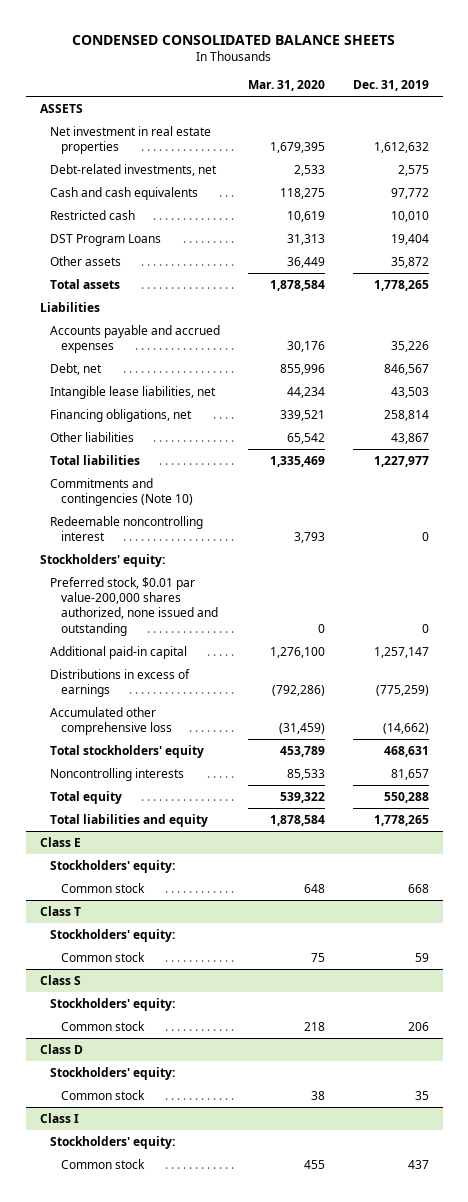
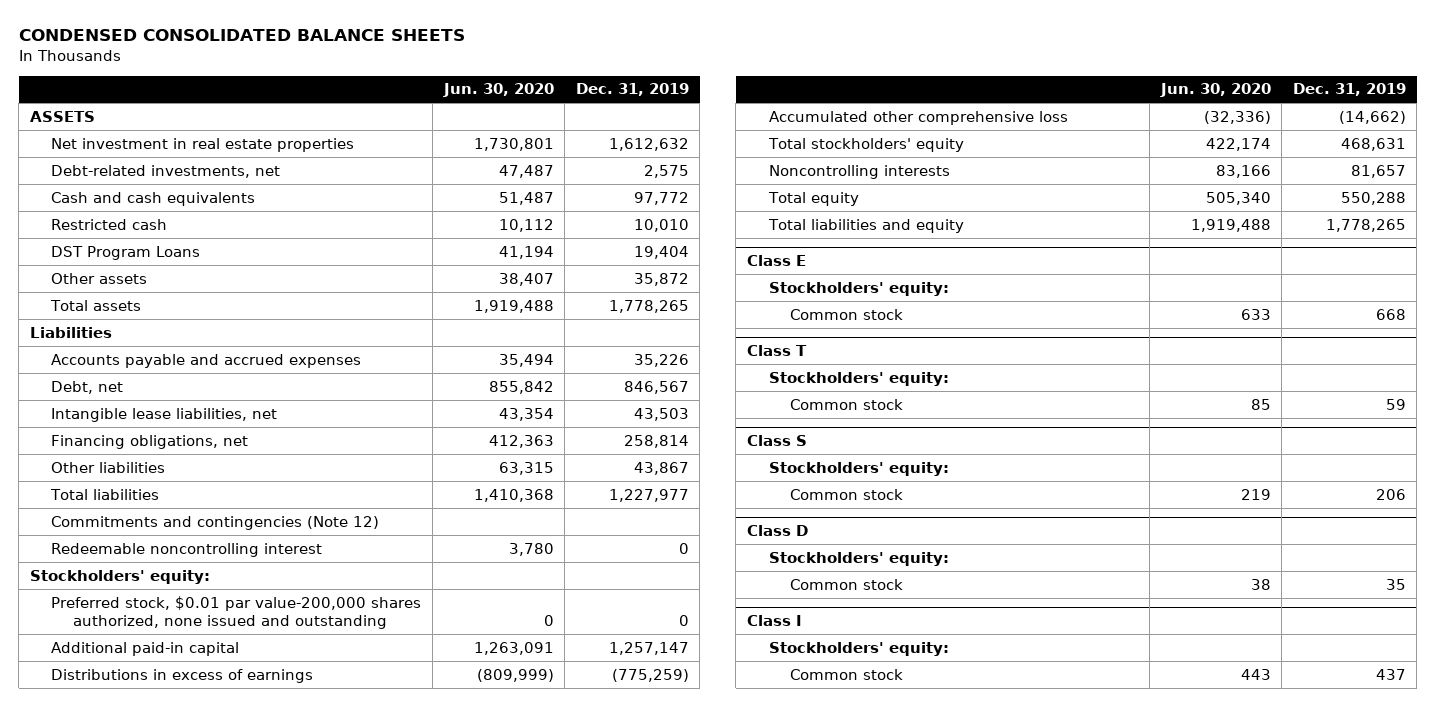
- | Mar. 31, 2020 | Dec. 31, 2019
+ | Jun. 30, 2020 | Dec. 31, 2019
- Commitments and contingencies (Note 10)
+ Commitments and contingencies (Note 12)

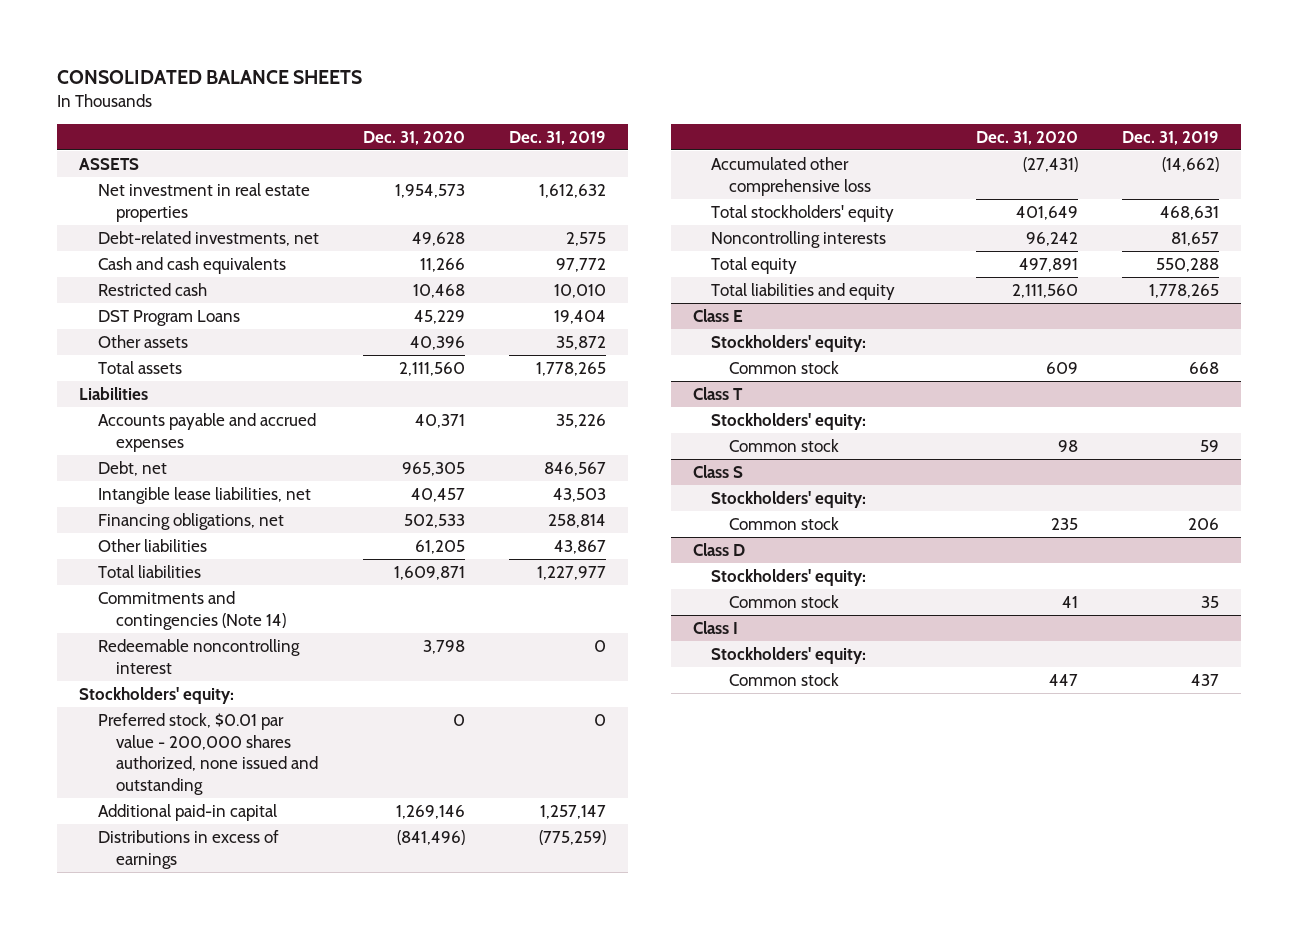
- CONDENSED CONSOLIDATED BALANCE SHEETS
+ CONSOLIDATED BALANCE SHEETS
- | Jun. 30, 2020 | Dec. 31, 2019
+ | Dec. 31, 2020 | Dec. 31, 2019
- Commitments and contingencies (Note 12)
+ Commitments and contingencies (Note 14)
- Preferred stock, $0.01 par value-200,000 shares authorized, none issued and outstanding | 0 | 0
+ Preferred stock, $0.01 par value - 200,000 shares authorized, none issued and outstanding | 0 | 0

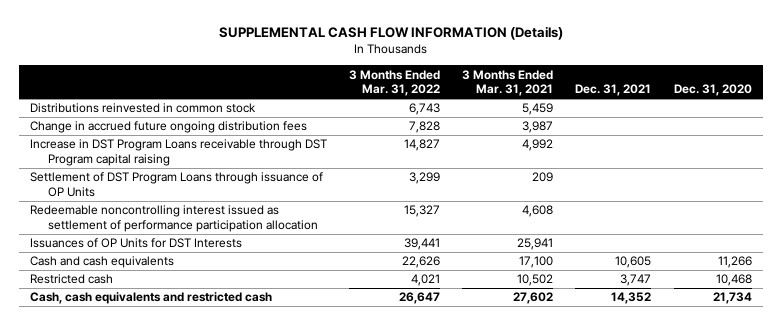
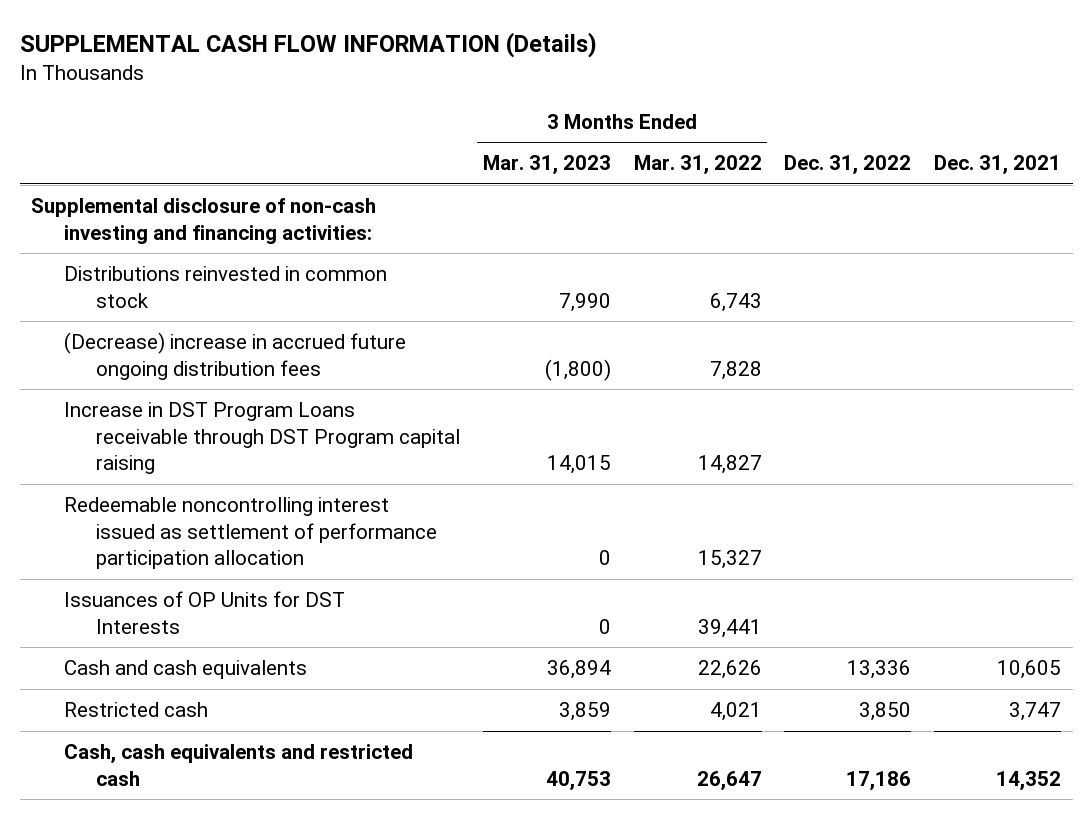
- | 3 Months Ended Mar. 31, 2022 | 3 Months Ended Mar. 31, 2021 | Dec. 31, 2021 | Dec. 31, 2020
+ | 3 Months Ended Mar. 31, 2023 | 3 Months Ended Mar. 31, 2022 | Dec. 31, 2022 | Dec. 31, 2021
+ Supplemental disclosure of non-cash investing and financing activities:
- Change in accrued future ongoing distribution fees | 7,828 | 3,987 | |
+ (Decrease) increase in accrued future ongoing distribution fees | (1,800) | 7,828 | |
- Settlement of DST Program Loans through issuance of OP Units | 3,299 | 209 | |

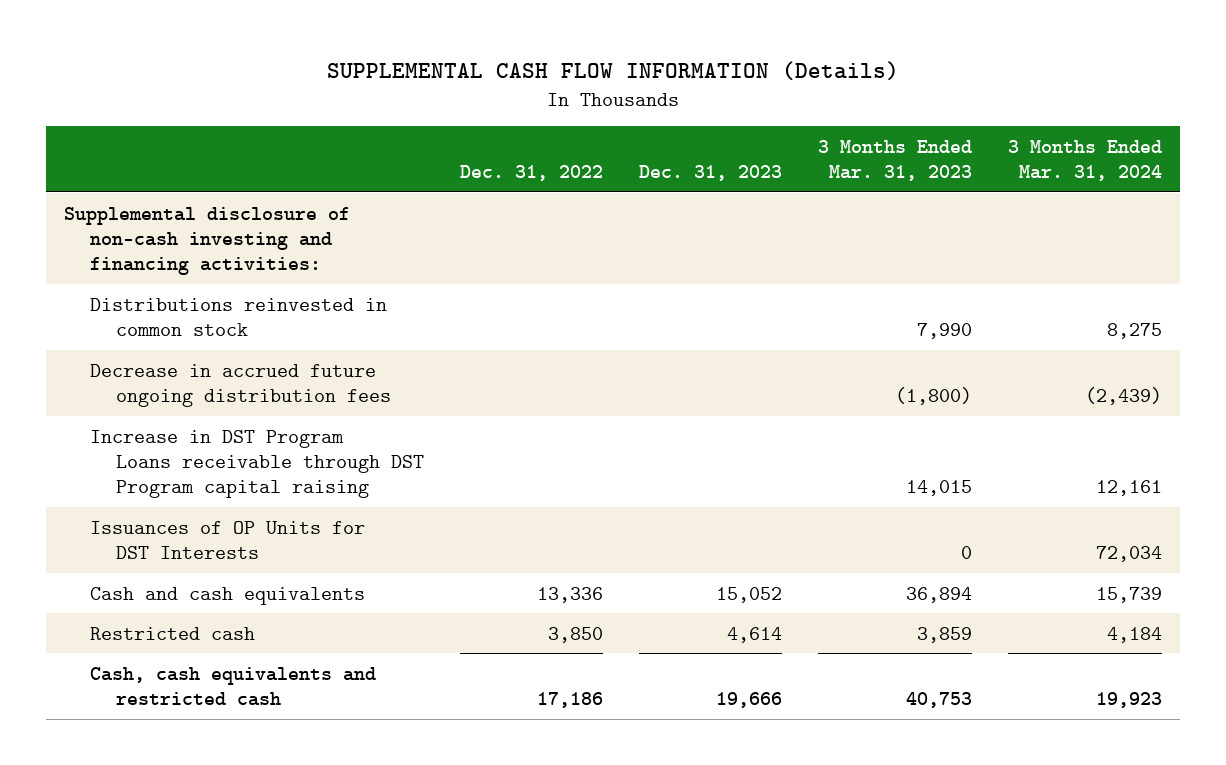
- | 3 Months Ended Mar. 31, 2023 | 3 Months Ended Mar. 31, 2022 | Dec. 31, 2022 | Dec. 31, 2021
+ | Dec. 31, 2022 | Dec. 31, 2023 | 3 Months Ended Mar. 31, 2023 | 3 Months Ended Mar. 31, 2024
- (Decrease) increase in accrued future ongoing distribution fees | (1,800) | 7,828 | |
+ Decrease in accrued future ongoing distribution fees | | | (1,800) | (2,439)
- Redeemable noncontrolling interest issued as settlement of performance participation allocation | 0 | 15,327 | |

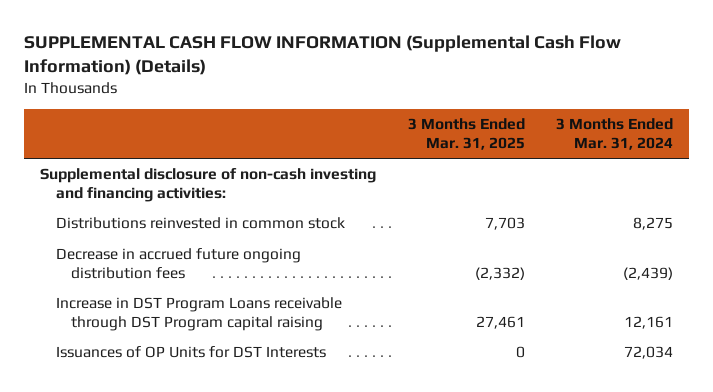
- SUPPLEMENTAL CASH FLOW INFORMATION (Details)
+ SUPPLEMENTAL CASH FLOW INFORMATION (Supplemental Cash Flow Information) (Details)
- | Dec. 31, 2022 | Dec. 31, 2023 | 3 Months Ended Mar. 31, 2023 | 3 Months Ended Mar. 31, 2024
+ | 3 Months Ended Mar. 31, 2025 | 3 Months Ended Mar. 31, 2024
- Cash and cash equivalents | 13,336 | 15,052 | 36,894 | 15,739
- Restricted cash | 3,850 | 4,614 | 3,859 | 4,184
- Cash, cash equivalents and restricted cash | 17,186 | 19,666 | 40,753 | 19,923

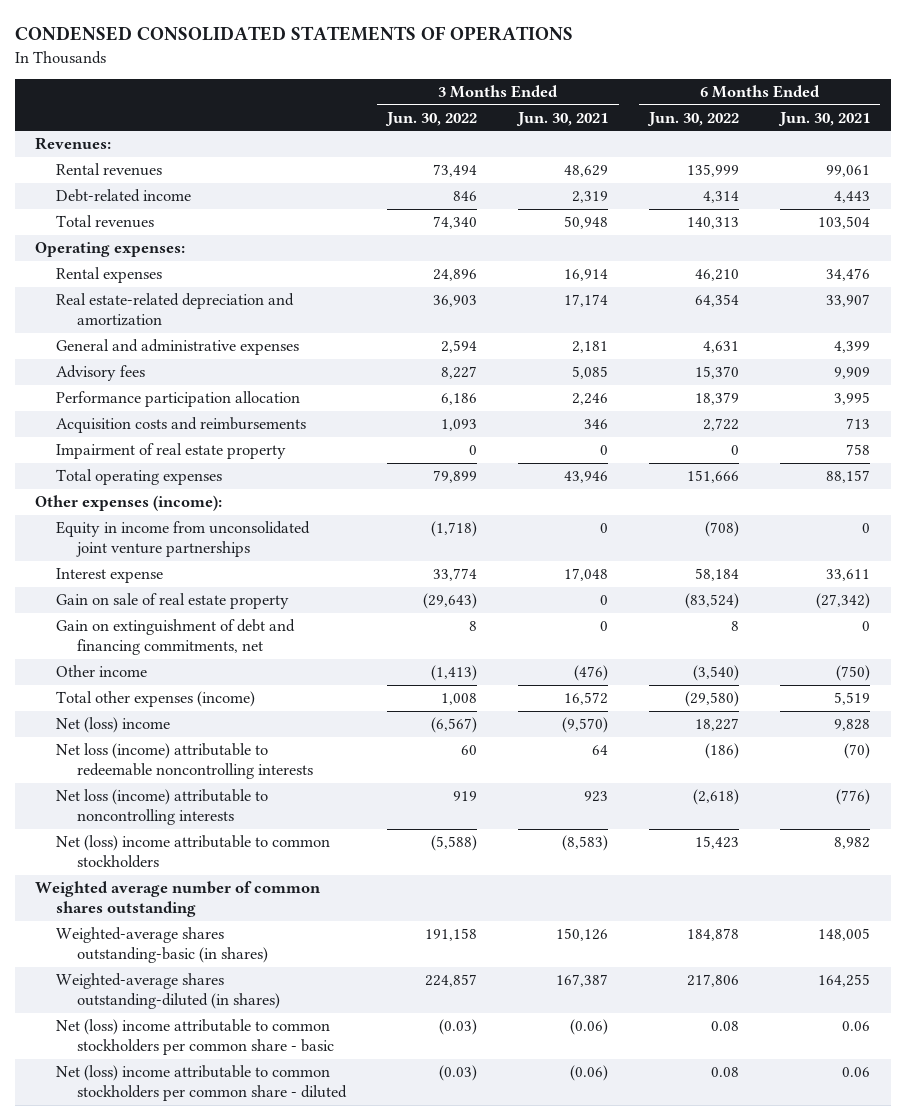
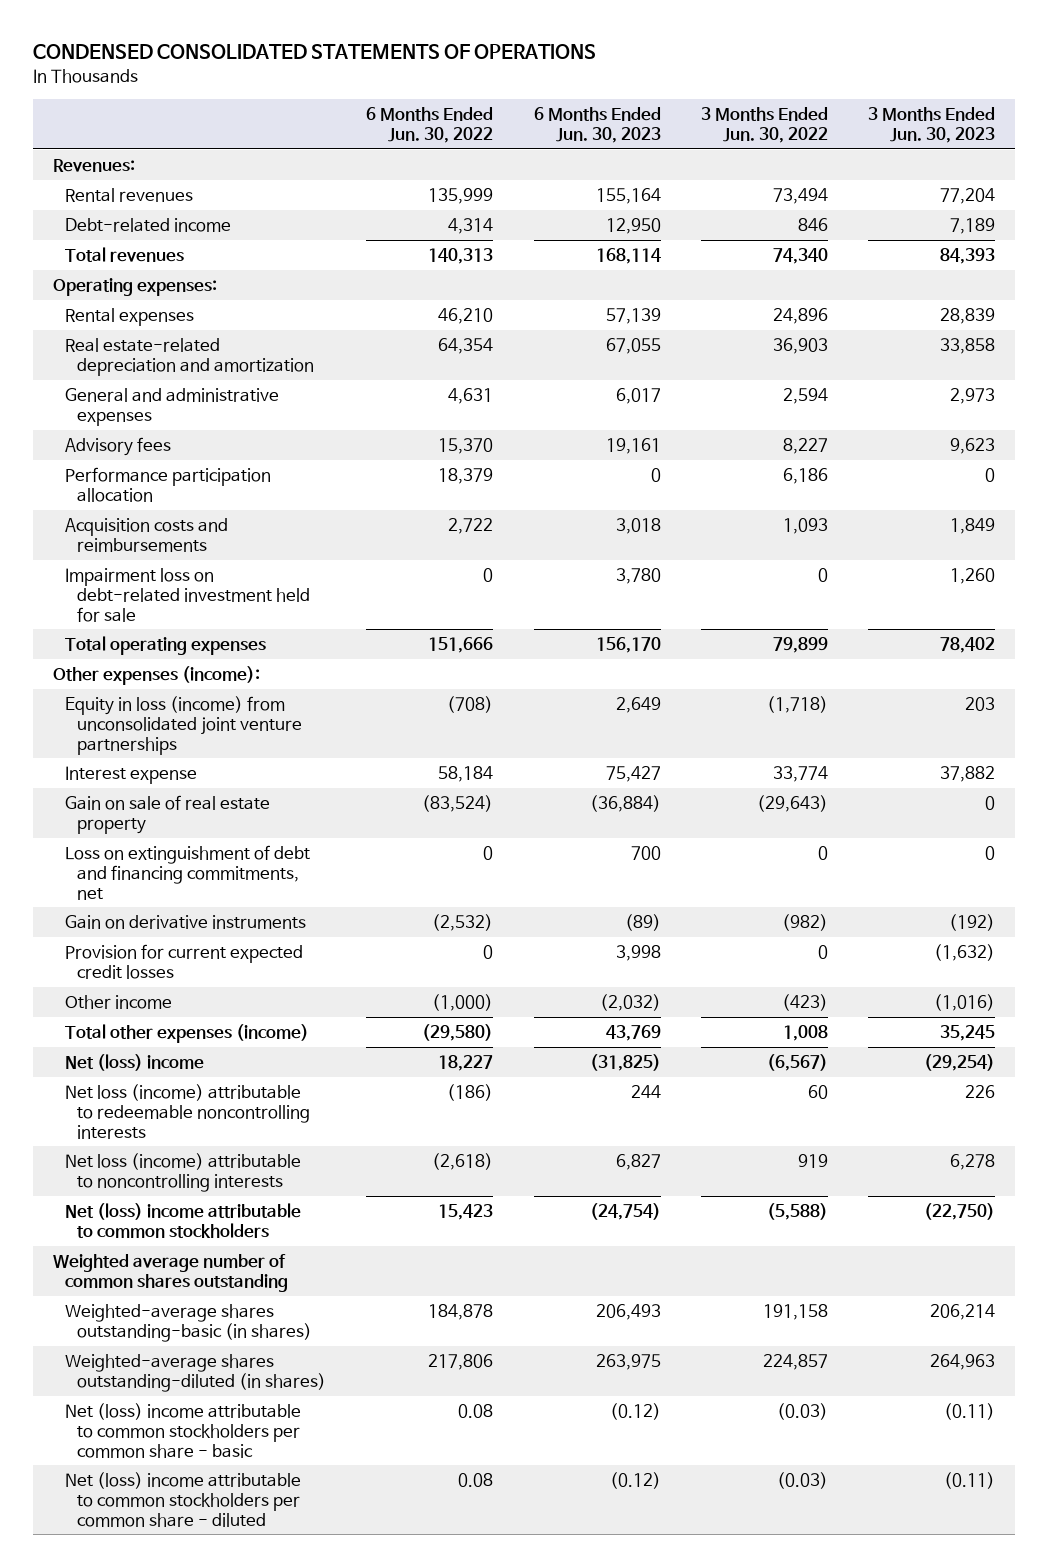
- | 3 Months Ended Jun. 30, 2022 | 3 Months Ended Jun. 30, 2021 | 6 Months Ended Jun. 30, 2022 | 6 Months Ended Jun. 30, 2021
+ | 6 Months Ended Jun. 30, 2022 | 6 Months Ended Jun. 30, 2023 | 3 Months Ended Jun. 30, 2022 | 3 Months Ended Jun. 30, 2023
- Impairment of real estate property | 0 | 0 | 0 | 758
+ Impairment loss on debt-related investment held for sale | 0 | 3,780 | 0 | 1,260
- Equity in income from unconsolidated joint venture partnerships | (1,718) | 0 | (708) | 0
+ Equity in loss (income) from unconsolidated joint venture partnerships | (708) | 2,649 | (1,718) | 203
- Gain on extinguishment of debt and financing commitments, net | 8 | 0 | 8 | 0
- Other income | (1,413) | (476) | (3,540) | (750)
+ Loss on extinguishment of debt and financing commitments, net | 0 | 700 | 0 | 0
+ Gain on derivative instruments | (2,532) | (89) | (982) | (192)
+ Provision for current expected credit losses | 0 | 3,998 | 0 | (1,632)
+ Other income | (1,000) | (2,032) | (423) | (1,016)

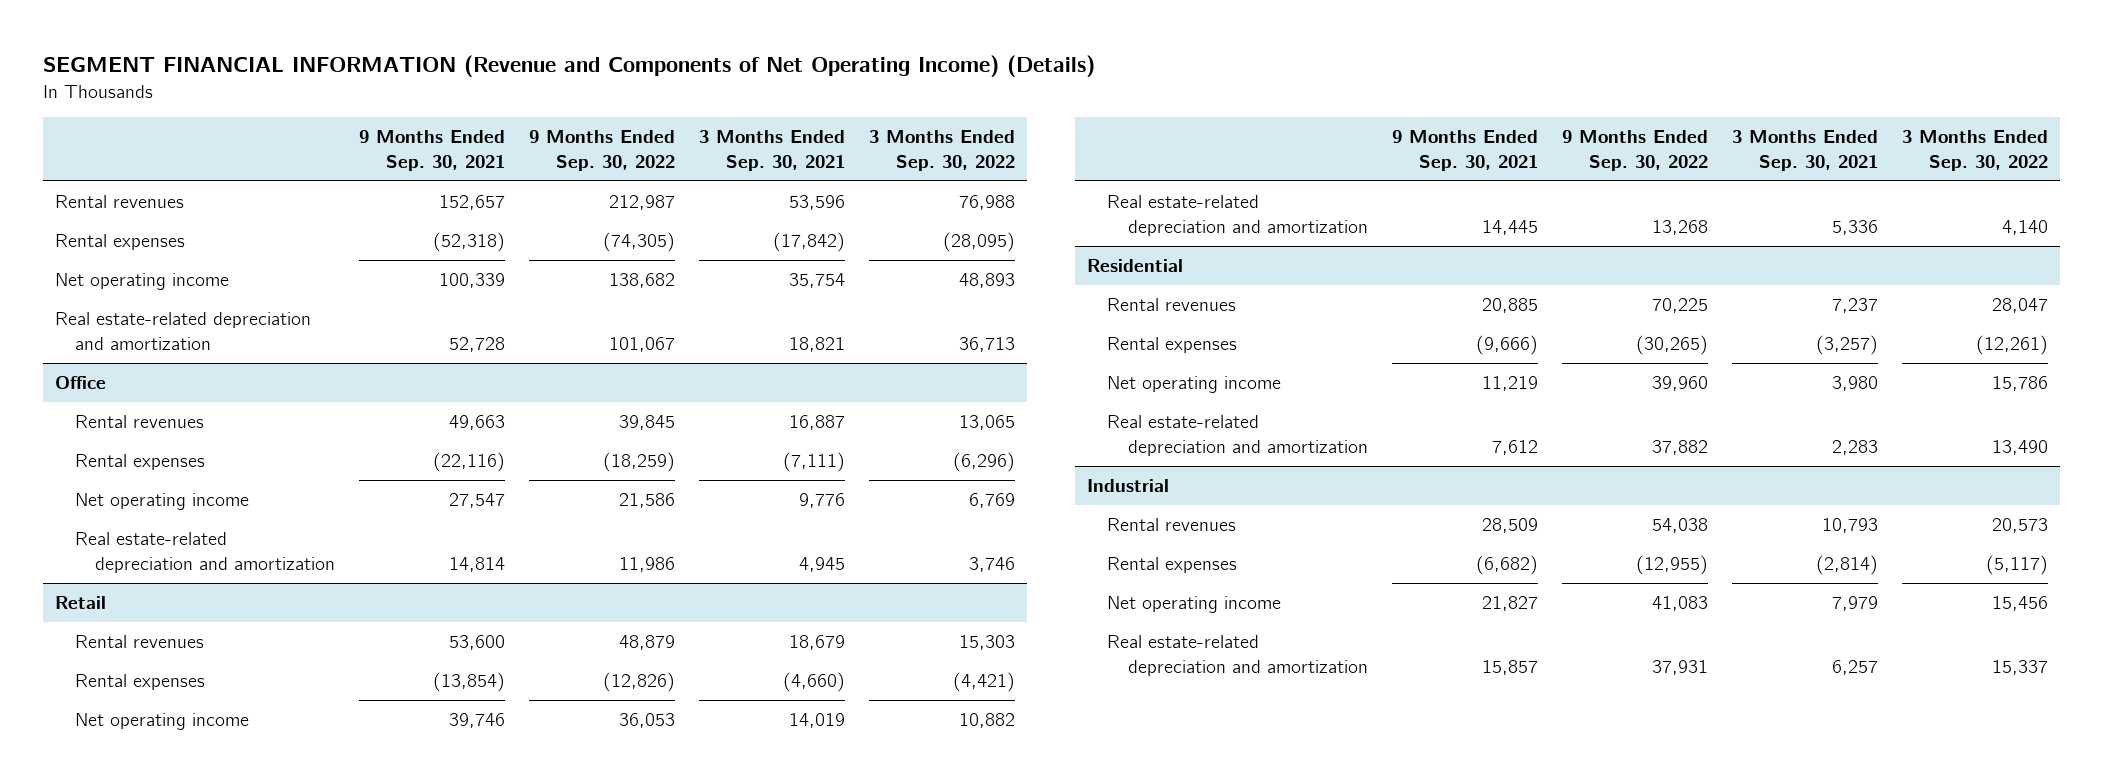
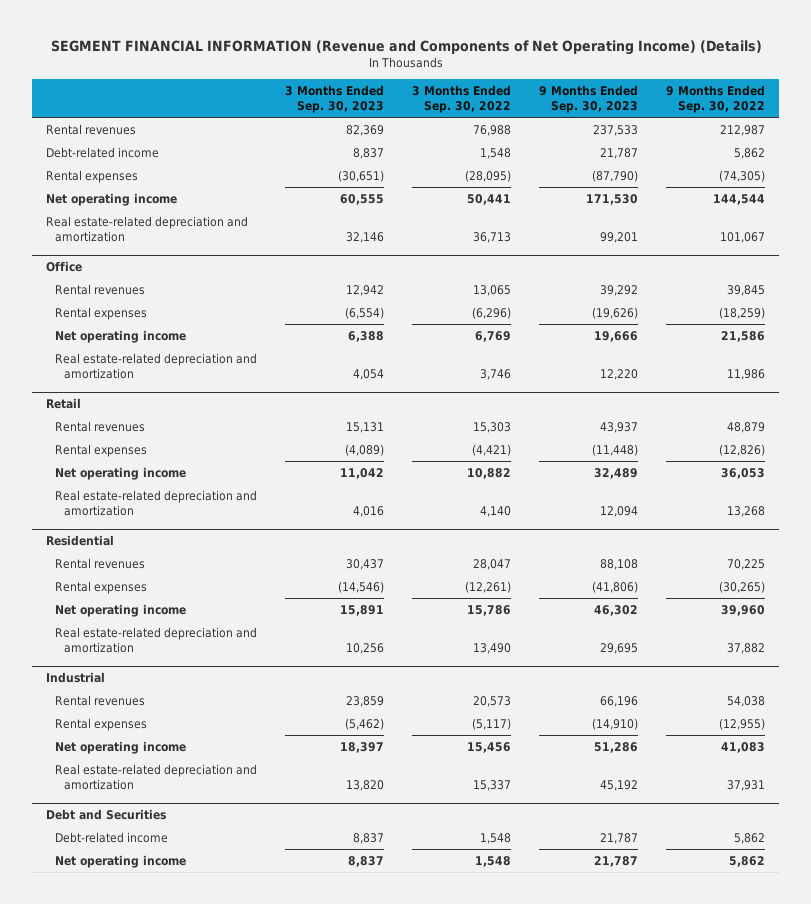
- | 9 Months Ended Sep. 30, 2021 | 9 Months Ended Sep. 30, 2022 | 3 Months Ended Sep. 30, 2021 | 3 Months Ended Sep. 30, 2022
+ | 3 Months Ended Sep. 30, 2023 | 3 Months Ended Sep. 30, 2022 | 9 Months Ended Sep. 30, 2023 | 9 Months Ended Sep. 30, 2022
+ Debt-related income | 8,837 | 1,548 | 21,787 | 5,862
- Net operating income | 100,339 | 138,682 | 35,754 | 48,893
+ Net operating income | 60,555 | 50,441 | 171,530 | 144,544
+ Debt and Securities
+ Debt-related income | 8,837 | 1,548 | 21,787 | 5,862
+ Net operating income | 8,837 | 1,548 | 21,787 | 5,862

